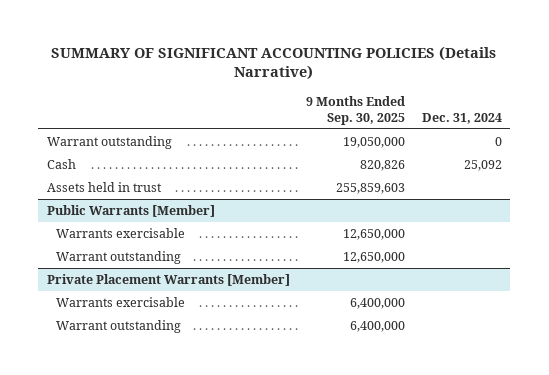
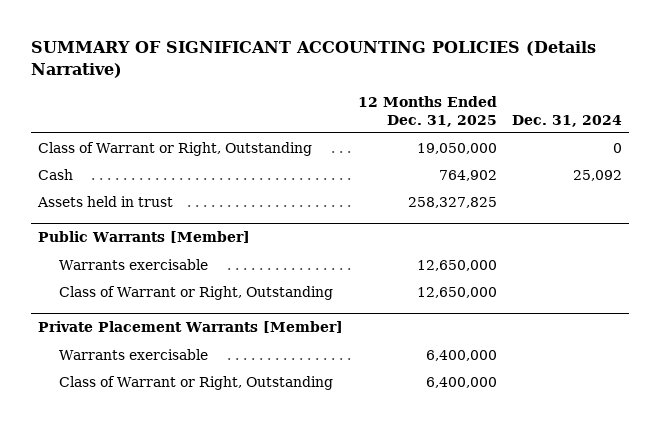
- | 9 Months Ended Sep. 30, 2025 | Dec. 31, 2024
+ | 12 Months Ended Dec. 31, 2025 | Dec. 31, 2024
- Warrant outstanding | 19,050,000 | 0
+ Class of Warrant or Right, Outstanding | 19,050,000 | 0
@ Public Warrants [Member]
- Warrant outstanding | 12,650,000 |
+ Class of Warrant or Right, Outstanding | 12,650,000 |
@ Private Placement Warrants [Member]
- Warrant outstanding | 6,400,000 |
+ Class of Warrant or Right, Outstanding | 6,400,000 |

